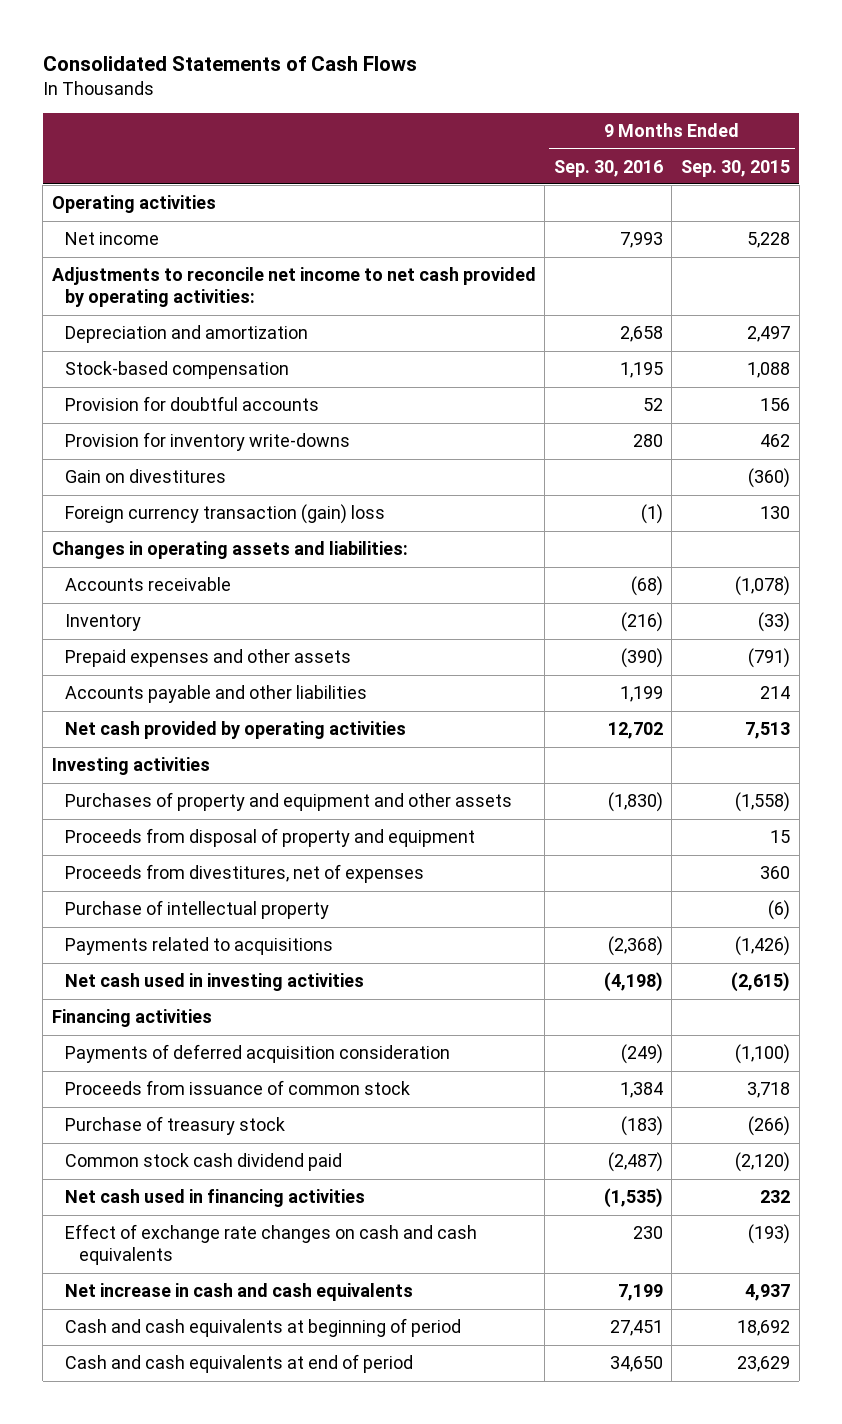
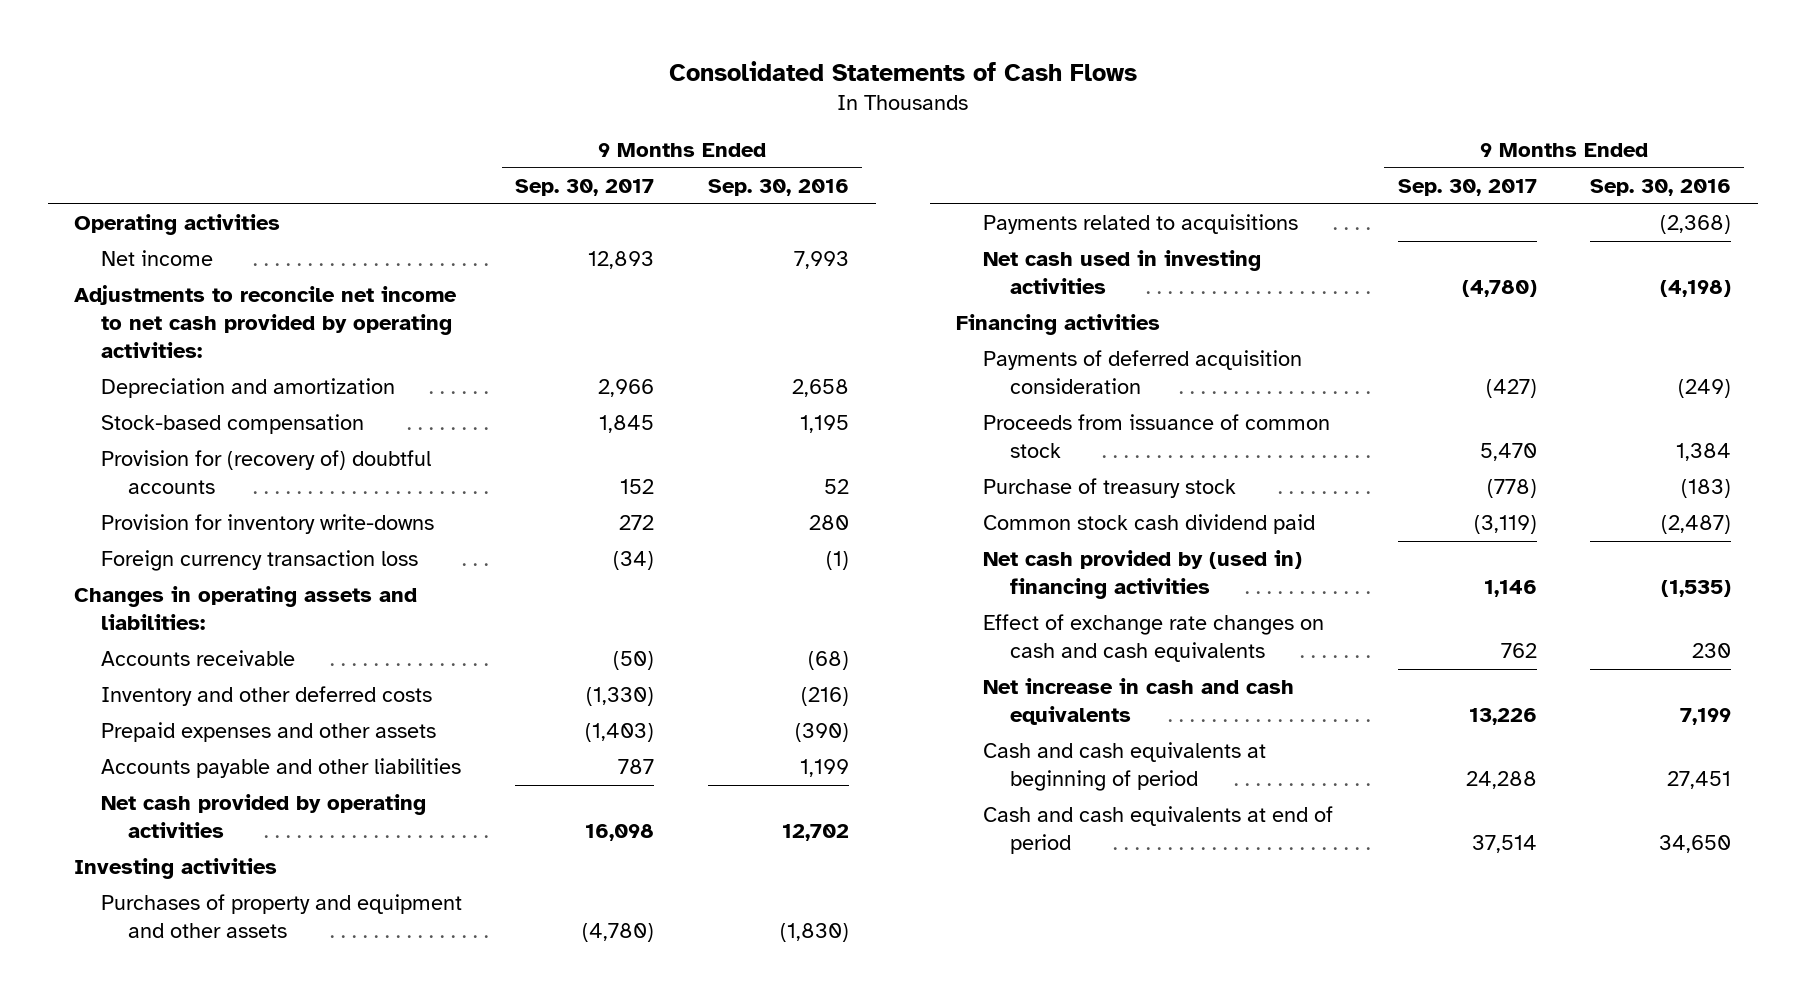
- | 9 Months Ended Sep. 30, 2016 | 9 Months Ended Sep. 30, 2015
+ | 9 Months Ended Sep. 30, 2017 | 9 Months Ended Sep. 30, 2016
- Provision for doubtful accounts | 52 | 156
+ Provision for (recovery of) doubtful accounts | 152 | 52
- Gain on divestitures | | (360)
- Foreign currency transaction (gain) loss | (1) | 130
+ Foreign currency transaction loss | (34) | (1)
- Inventory | (216) | (33)
+ Inventory and other deferred costs | (1,330) | (216)
- Proceeds from disposal of property and equipment | | 15
- Proceeds from divestitures, net of expenses | | 360
- Purchase of intellectual property | | (6)
- Net cash used in financing activities | (1,535) | 232
+ Net cash provided by (used in) financing activities | 1,146 | (1,535)

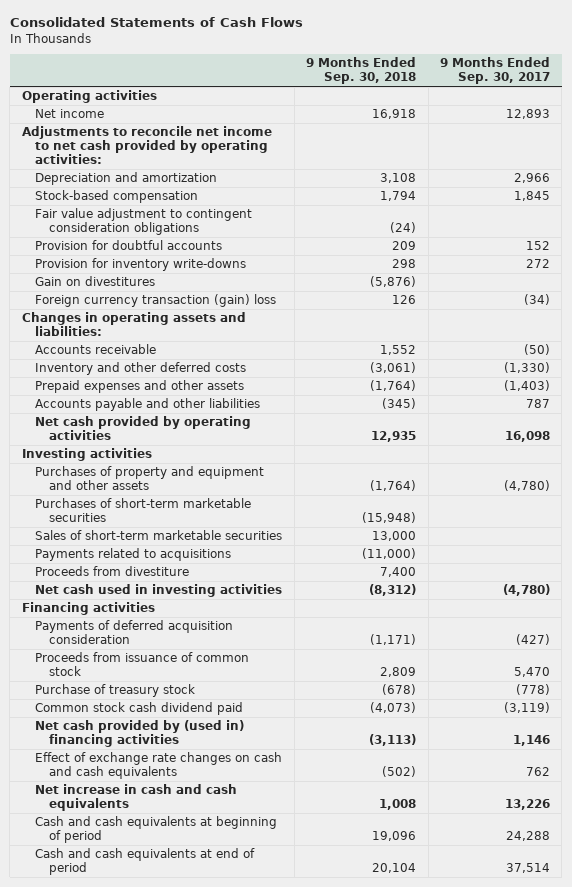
- | 9 Months Ended Sep. 30, 2017 | 9 Months Ended Sep. 30, 2016
+ | 9 Months Ended Sep. 30, 2018 | 9 Months Ended Sep. 30, 2017
- Provision for (recovery of) doubtful accounts | 152 | 52
+ Fair value adjustment to contingent consideration obligations | (24) |
+ Provision for doubtful accounts | 209 | 152
- Foreign currency transaction loss | (34) | (1)
+ Gain on divestitures | (5,876) |
+ Foreign currency transaction (gain) loss | 126 | (34)
+ Purchases of short-term marketable securities | (15,948) |
+ Sales of short-term marketable securities | 13,000 |
+ Proceeds from divestiture | 7,400 |

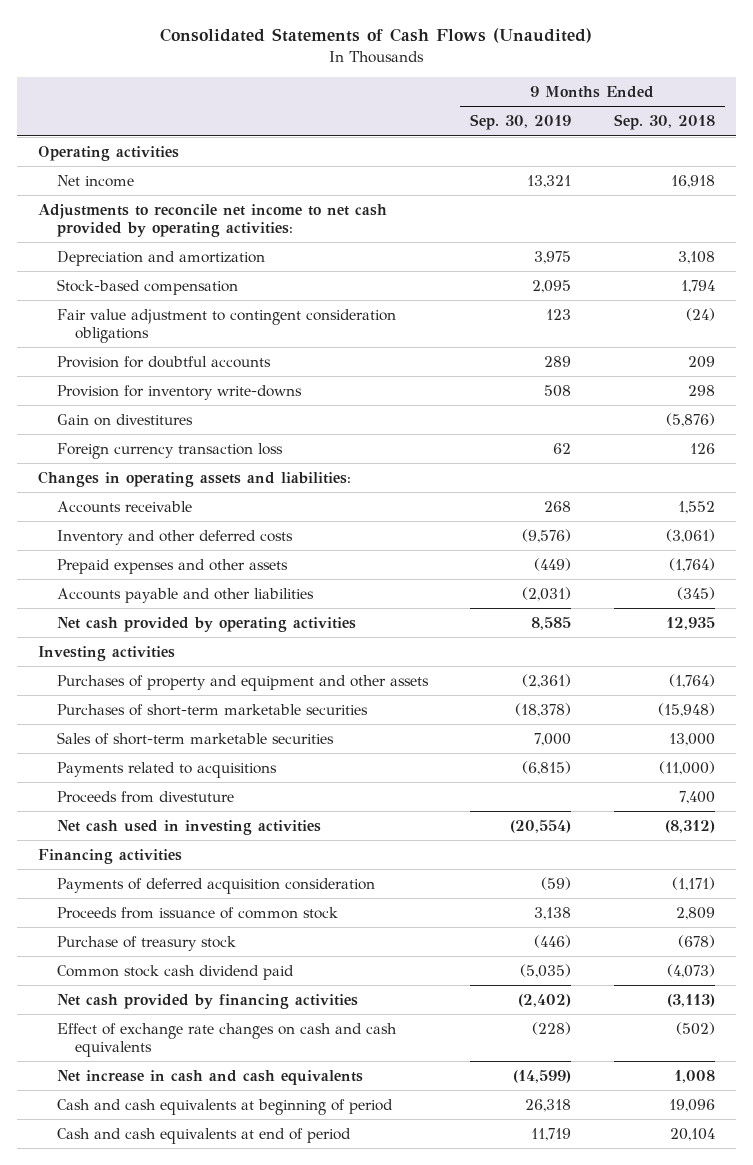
- Consolidated Statements of Cash Flows
+ Consolidated Statements of Cash Flows (Unaudited)
- | 9 Months Ended Sep. 30, 2018 | 9 Months Ended Sep. 30, 2017
+ | 9 Months Ended Sep. 30, 2019 | 9 Months Ended Sep. 30, 2018
- Foreign currency transaction (gain) loss | 126 | (34)
+ Foreign currency transaction loss | 62 | 126
- Proceeds from divestiture | 7,400 |
+ Proceeds from divestuture | | 7,400
- Net cash provided by (used in) financing activities | (3,113) | 1,146
+ Net cash provided by financing activities | (2,402) | (3,113)

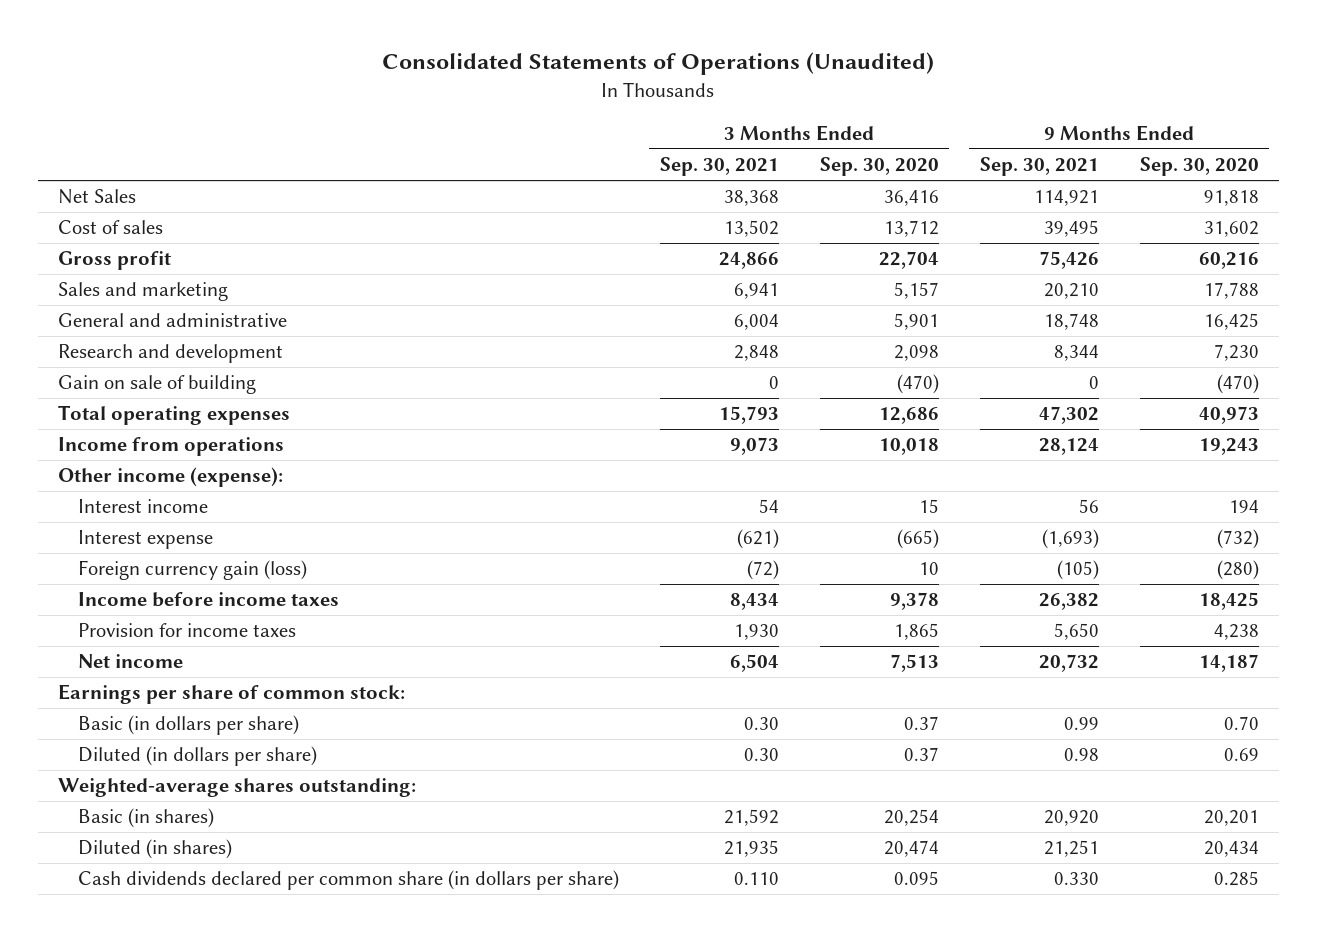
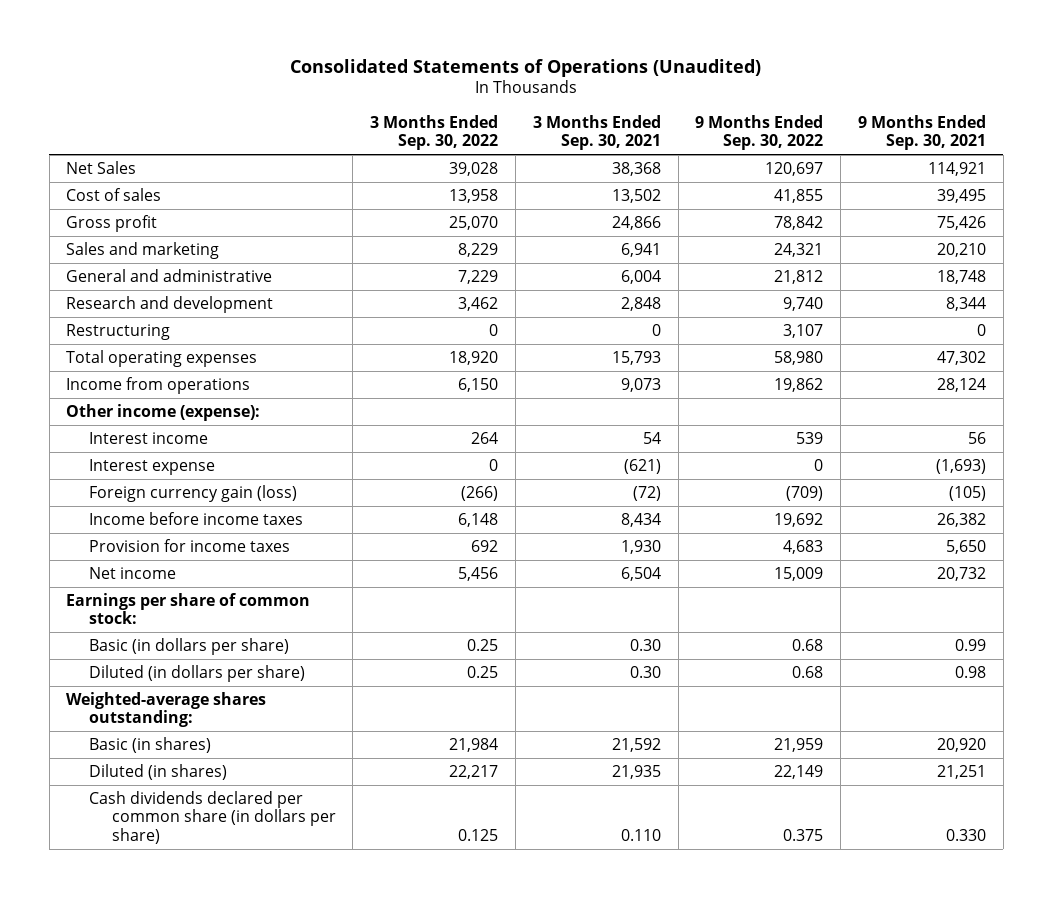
- | 3 Months Ended Sep. 30, 2021 | 3 Months Ended Sep. 30, 2020 | 9 Months Ended Sep. 30, 2021 | 9 Months Ended Sep. 30, 2020
+ | 3 Months Ended Sep. 30, 2022 | 3 Months Ended Sep. 30, 2021 | 9 Months Ended Sep. 30, 2022 | 9 Months Ended Sep. 30, 2021
- Gain on sale of building | 0 | (470) | 0 | (470)
+ Restructuring | 0 | 0 | 3,107 | 0

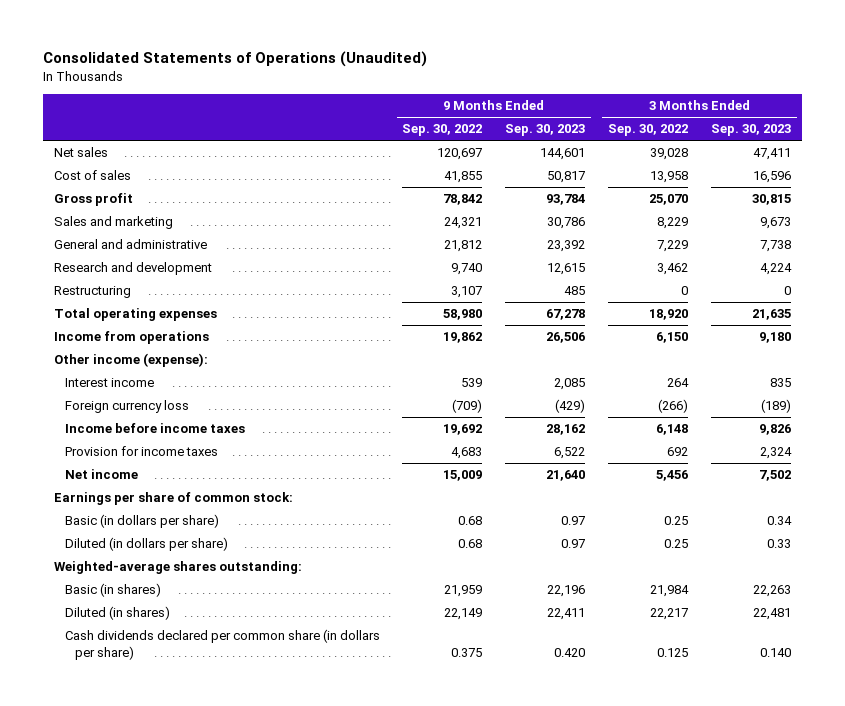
- | 3 Months Ended Sep. 30, 2022 | 3 Months Ended Sep. 30, 2021 | 9 Months Ended Sep. 30, 2022 | 9 Months Ended Sep. 30, 2021
+ | 9 Months Ended Sep. 30, 2022 | 9 Months Ended Sep. 30, 2023 | 3 Months Ended Sep. 30, 2022 | 3 Months Ended Sep. 30, 2023
- Net Sales | 39,028 | 38,368 | 120,697 | 114,921
+ Net sales | 120,697 | 144,601 | 39,028 | 47,411
- Interest expense | 0 | (621) | 0 | (1,693)
- Foreign currency gain (loss) | (266) | (72) | (709) | (105)
+ Foreign currency loss | (709) | (429) | (266) | (189)

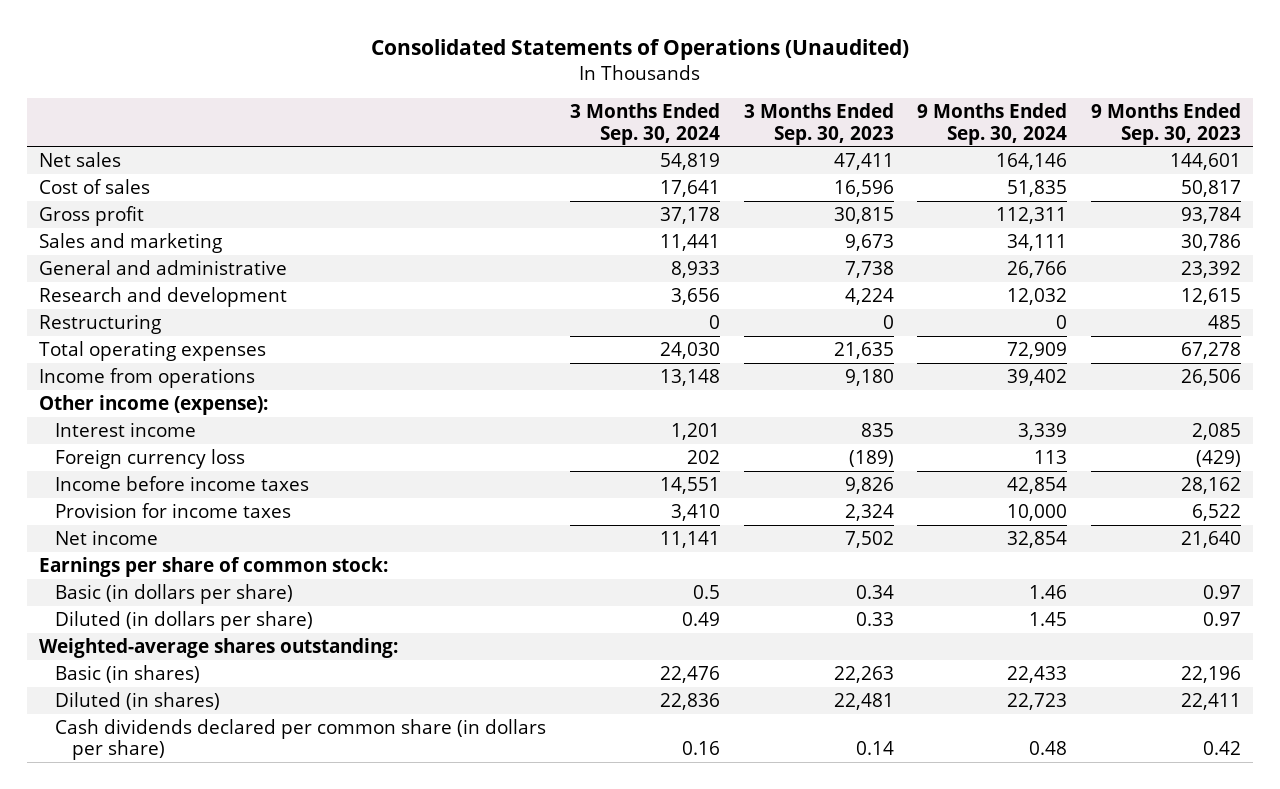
- | 9 Months Ended Sep. 30, 2022 | 9 Months Ended Sep. 30, 2023 | 3 Months Ended Sep. 30, 2022 | 3 Months Ended Sep. 30, 2023
+ | 3 Months Ended Sep. 30, 2024 | 3 Months Ended Sep. 30, 2023 | 9 Months Ended Sep. 30, 2024 | 9 Months Ended Sep. 30, 2023
- Cash dividends declared per common share (in dollars per share) | 0.375 | 0.420 | 0.125 | 0.140
+ Cash dividends declared per common share (in dollars per share) | 0.16 | 0.14 | 0.48 | 0.42

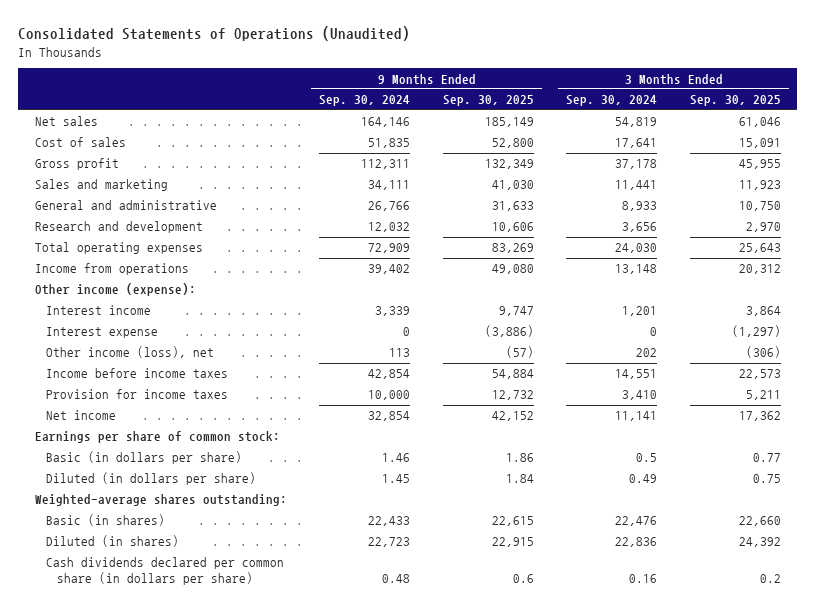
- | 3 Months Ended Sep. 30, 2024 | 3 Months Ended Sep. 30, 2023 | 9 Months Ended Sep. 30, 2024 | 9 Months Ended Sep. 30, 2023
+ | 9 Months Ended Sep. 30, 2024 | 9 Months Ended Sep. 30, 2025 | 3 Months Ended Sep. 30, 2024 | 3 Months Ended Sep. 30, 2025
- Restructuring | 0 | 0 | 0 | 485
- Foreign currency loss | 202 | (189) | 113 | (429)
+ Interest expense | 0 | (3,886) | 0 | (1,297)
+ Other income (loss), net | 113 | (57) | 202 | (306)

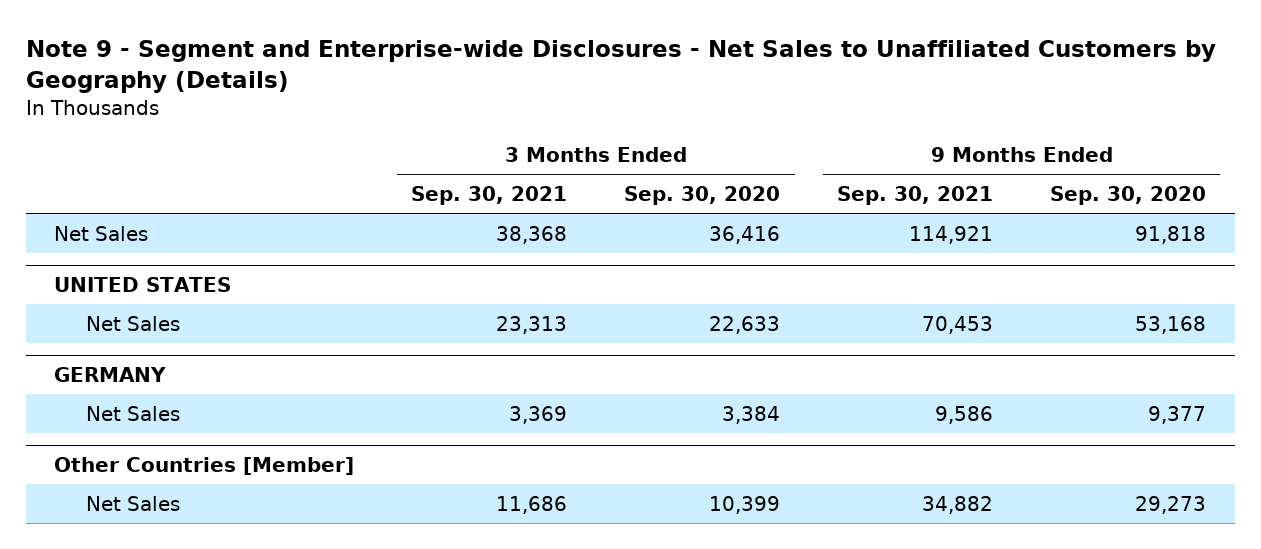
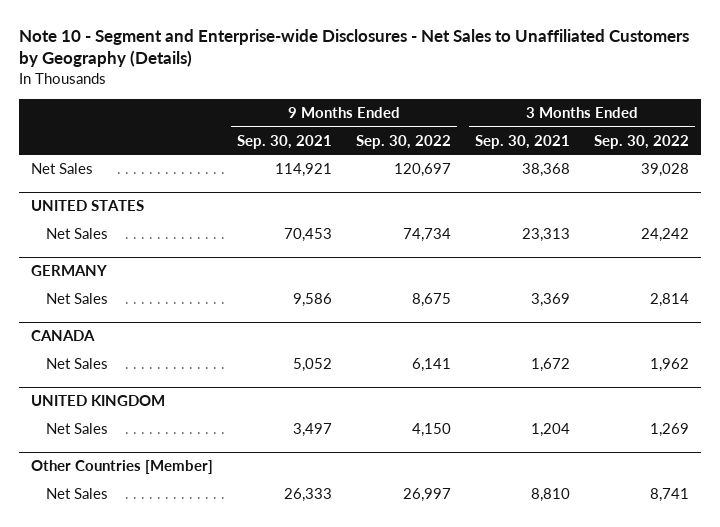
- Note 9 - Segment and Enterprise-wide Disclosures - Net Sales to Unaffiliated Customers by Geography (Details)
+ Note 10 - Segment and Enterprise-wide Disclosures - Net Sales to Unaffiliated Customers by Geography (Details)
- | 3 Months Ended Sep. 30, 2021 | 3 Months Ended Sep. 30, 2020 | 9 Months Ended Sep. 30, 2021 | 9 Months Ended Sep. 30, 2020
+ | 9 Months Ended Sep. 30, 2021 | 9 Months Ended Sep. 30, 2022 | 3 Months Ended Sep. 30, 2021 | 3 Months Ended Sep. 30, 2022
+ CANADA
+ Net Sales | 5,052 | 6,141 | 1,672 | 1,962
+ UNITED KINGDOM
+ Net Sales | 3,497 | 4,150 | 1,204 | 1,269
@ Other Countries [Member]
- Net Sales | 11,686 | 10,399 | 34,882 | 29,273
+ Net Sales | 26,333 | 26,997 | 8,810 | 8,741

